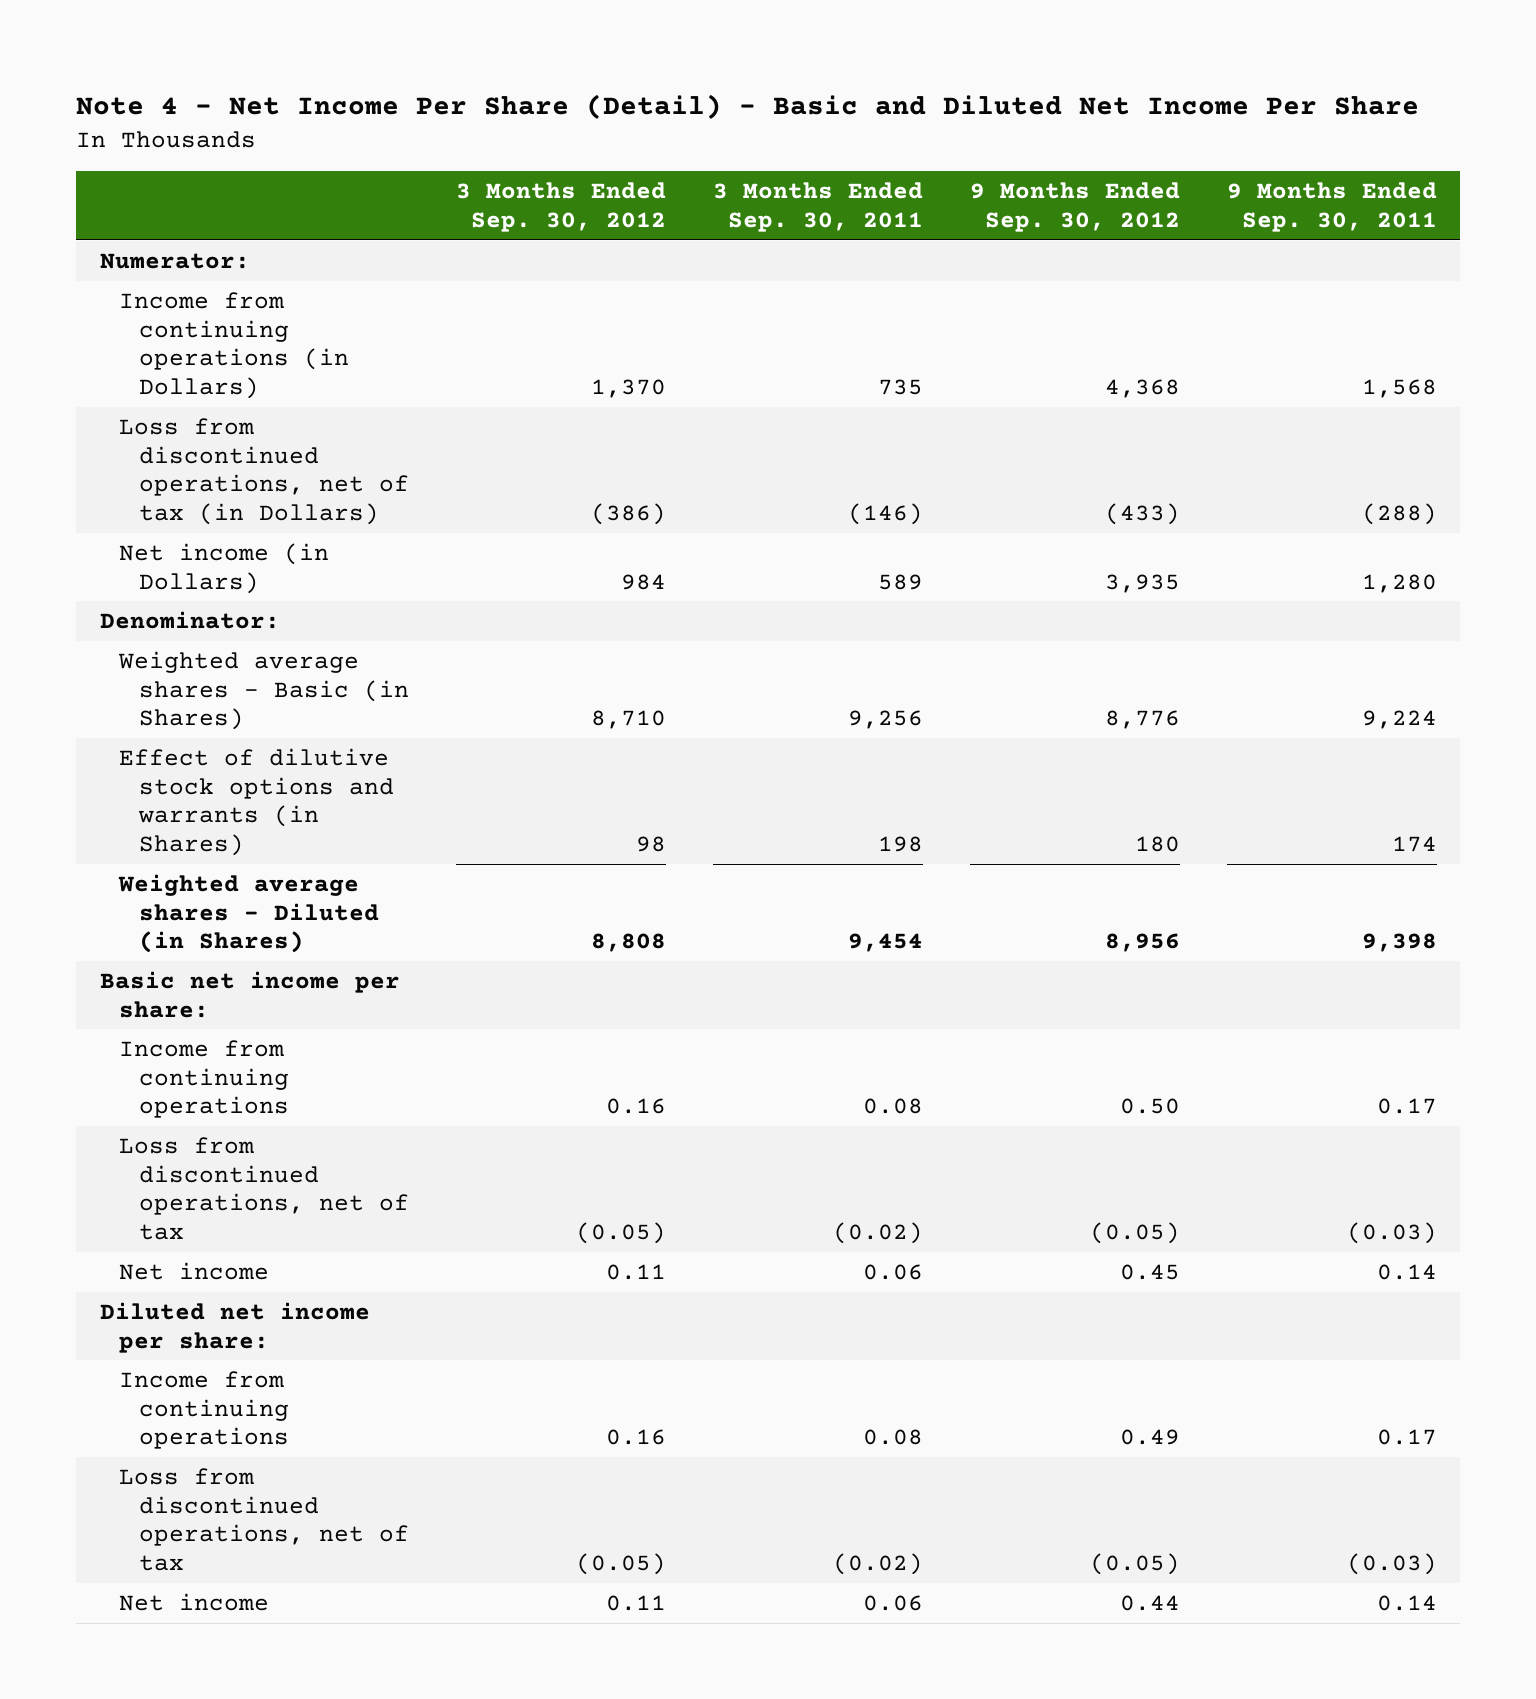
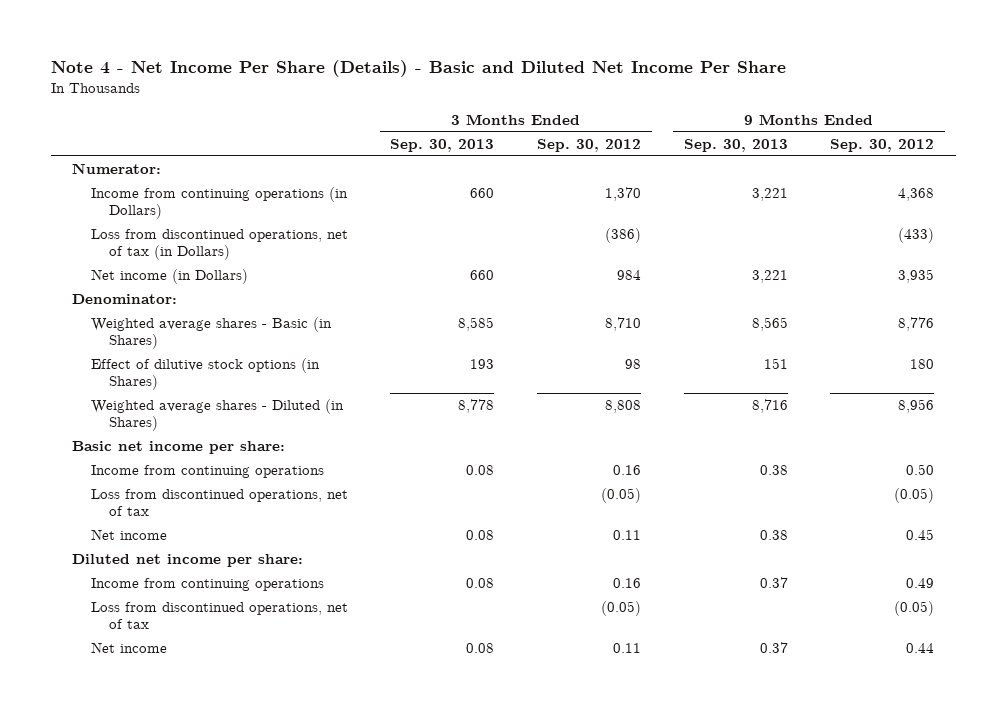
- Note 4 - Net Income Per Share (Detail) - Basic and Diluted Net Income Per Share
+ Note 4 - Net Income Per Share (Details) - Basic and Diluted Net Income Per Share
- | 3 Months Ended Sep. 30, 2012 | 3 Months Ended Sep. 30, 2011 | 9 Months Ended Sep. 30, 2012 | 9 Months Ended Sep. 30, 2011
+ | 3 Months Ended Sep. 30, 2013 | 3 Months Ended Sep. 30, 2012 | 9 Months Ended Sep. 30, 2013 | 9 Months Ended Sep. 30, 2012
- Effect of dilutive stock options and warrants (in Shares) | 98 | 198 | 180 | 174
+ Effect of dilutive stock options (in Shares) | 193 | 98 | 151 | 180

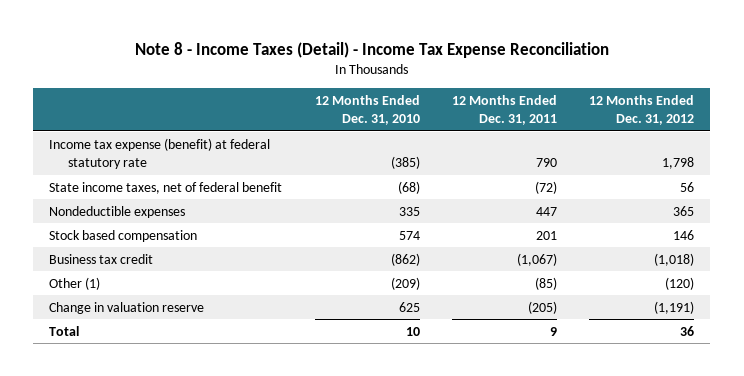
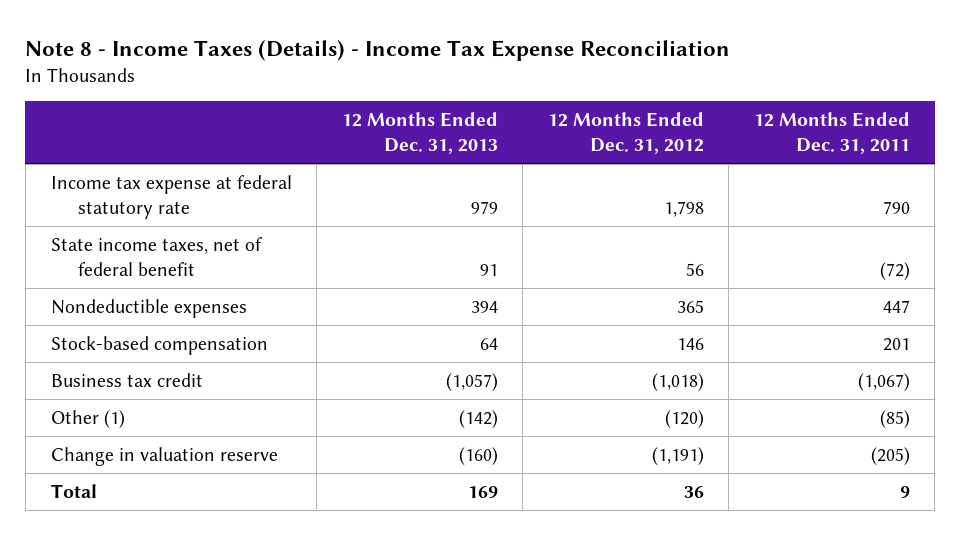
- Note 8 - Income Taxes (Detail) - Income Tax Expense Reconciliation
+ Note 8 - Income Taxes (Details) - Income Tax Expense Reconciliation
- | 12 Months Ended Dec. 31, 2010 | 12 Months Ended Dec. 31, 2011 | 12 Months Ended Dec. 31, 2012
+ | 12 Months Ended Dec. 31, 2013 | 12 Months Ended Dec. 31, 2012 | 12 Months Ended Dec. 31, 2011
- Income tax expense (benefit) at federal statutory rate | (385) | 790 | 1,798
+ Income tax expense at federal statutory rate | 979 | 1,798 | 790
- Stock based compensation | 574 | 201 | 146
+ Stock-based compensation | 64 | 146 | 201

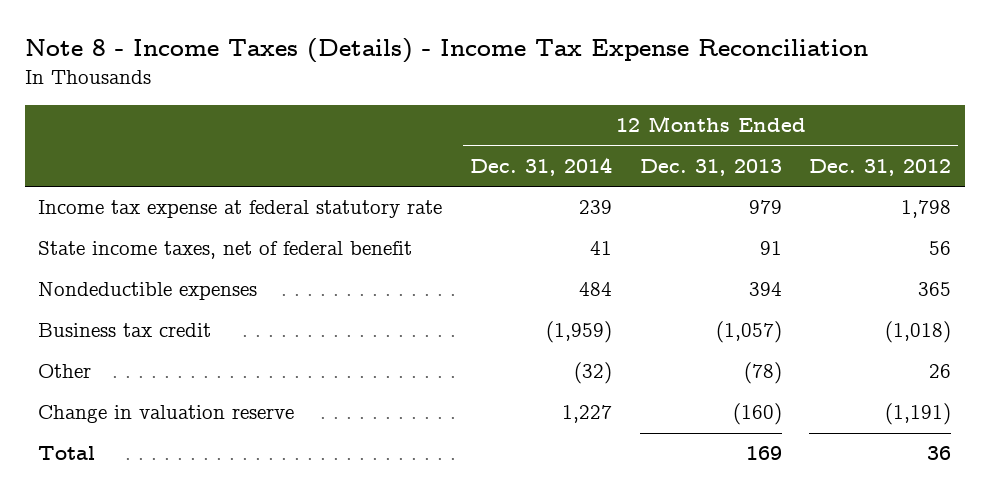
- | 12 Months Ended Dec. 31, 2013 | 12 Months Ended Dec. 31, 2012 | 12 Months Ended Dec. 31, 2011
+ | 12 Months Ended Dec. 31, 2014 | 12 Months Ended Dec. 31, 2013 | 12 Months Ended Dec. 31, 2012
- Stock-based compensation | 64 | 146 | 201
- Other (1) | (142) | (120) | (85)
+ Other | (32) | (78) | 26

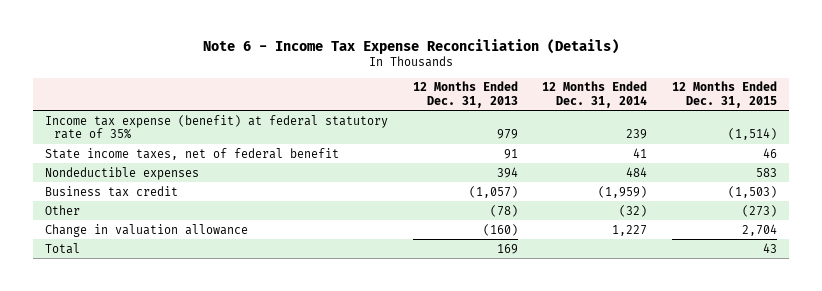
- Note 8 - Income Taxes (Details) - Income Tax Expense Reconciliation
+ Note 6 - Income Tax Expense Reconciliation (Details)
- | 12 Months Ended Dec. 31, 2014 | 12 Months Ended Dec. 31, 2013 | 12 Months Ended Dec. 31, 2012
+ | 12 Months Ended Dec. 31, 2013 | 12 Months Ended Dec. 31, 2014 | 12 Months Ended Dec. 31, 2015
- Income tax expense at federal statutory rate | 239 | 979 | 1,798
+ Income tax expense (benefit) at federal statutory rate of 35% | 979 | 239 | (1,514)
- Change in valuation reserve | 1,227 | (160) | (1,191)
+ Change in valuation allowance | (160) | 1,227 | 2,704

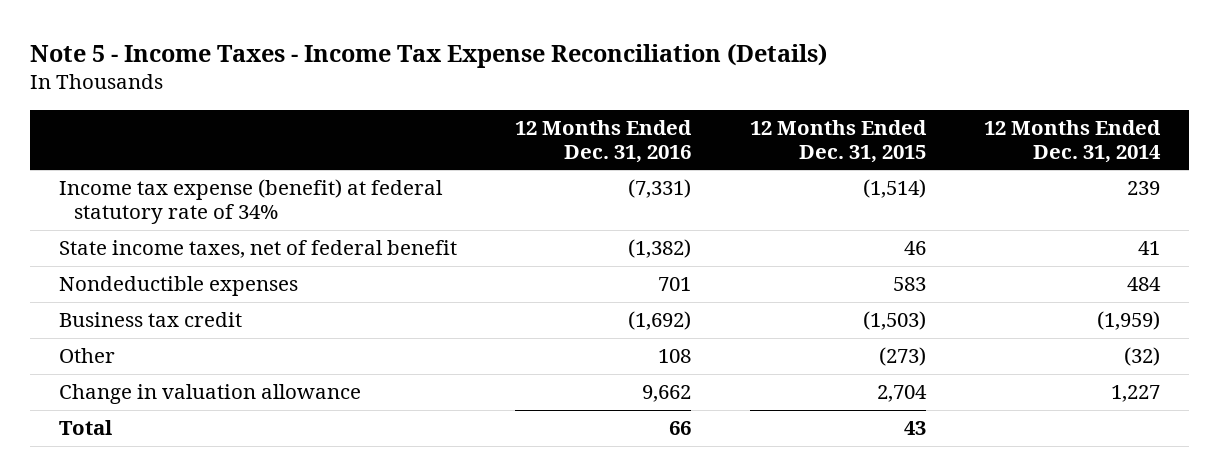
- Note 6 - Income Tax Expense Reconciliation (Details)
+ Note 5 - Income Taxes - Income Tax Expense Reconciliation (Details)
- | 12 Months Ended Dec. 31, 2013 | 12 Months Ended Dec. 31, 2014 | 12 Months Ended Dec. 31, 2015
+ | 12 Months Ended Dec. 31, 2016 | 12 Months Ended Dec. 31, 2015 | 12 Months Ended Dec. 31, 2014
- Income tax expense (benefit) at federal statutory rate of 35% | 979 | 239 | (1,514)
+ Income tax expense (benefit) at federal statutory rate of 34% | (7,331) | (1,514) | 239

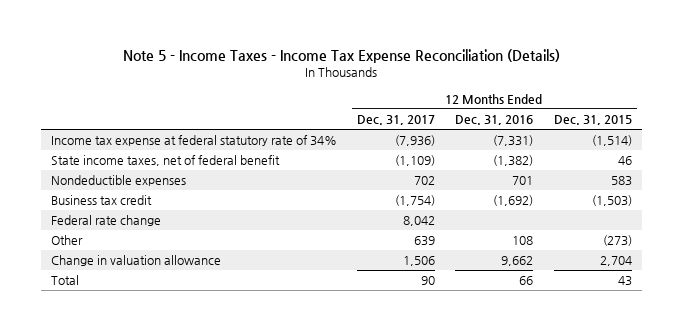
- | 12 Months Ended Dec. 31, 2016 | 12 Months Ended Dec. 31, 2015 | 12 Months Ended Dec. 31, 2014
+ | 12 Months Ended Dec. 31, 2017 | 12 Months Ended Dec. 31, 2016 | 12 Months Ended Dec. 31, 2015
- Income tax expense (benefit) at federal statutory rate of 34% | (7,331) | (1,514) | 239
+ Income tax expense at federal statutory rate of 34% | (7,936) | (7,331) | (1,514)
+ Federal rate change | 8,042 | |

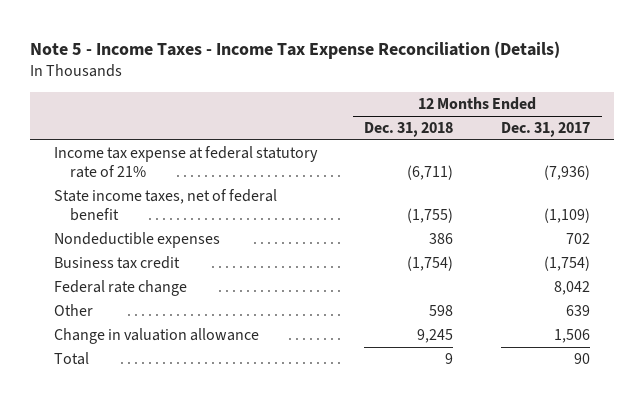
- | 12 Months Ended Dec. 31, 2017 | 12 Months Ended Dec. 31, 2016 | 12 Months Ended Dec. 31, 2015
+ | 12 Months Ended Dec. 31, 2018 | 12 Months Ended Dec. 31, 2017
- Income tax expense at federal statutory rate of 34% | (7,936) | (7,331) | (1,514)
+ Income tax expense at federal statutory rate of 21% | (6,711) | (7,936)

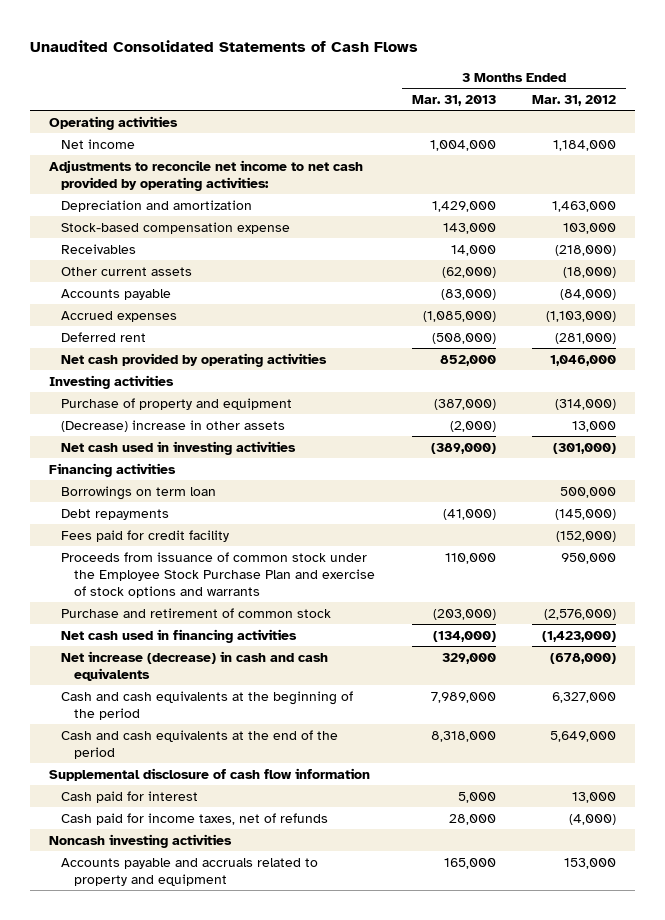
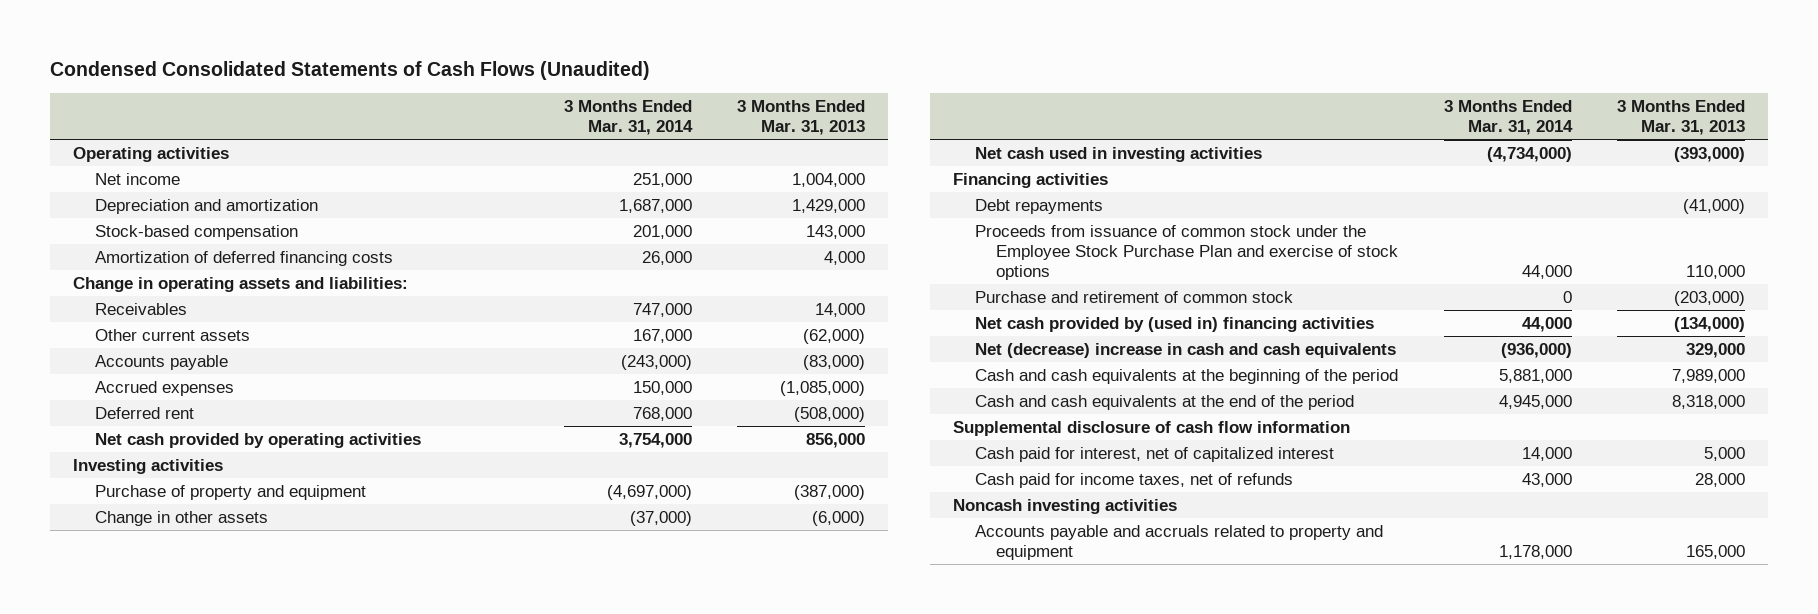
- Unaudited Consolidated Statements of Cash Flows
+ Condensed Consolidated Statements of Cash Flows (Unaudited)
- | 3 Months Ended Mar. 31, 2013 | 3 Months Ended Mar. 31, 2012
+ | 3 Months Ended Mar. 31, 2014 | 3 Months Ended Mar. 31, 2013
- Adjustments to reconcile net income to net cash provided by operating activities:
- Stock-based compensation expense | 143,000 | 103,000
+ Stock-based compensation | 201,000 | 143,000
+ Amortization of deferred financing costs | 26,000 | 4,000
+ Change in operating assets and liabilities:
- Net cash provided by operating activities | 852,000 | 1,046,000
+ Net cash provided by operating activities | 3,754,000 | 856,000
- (Decrease) increase in other assets | (2,000) | 13,000
- Net cash used in investing activities | (389,000) | (301,000)
+ Change in other assets | (37,000) | (6,000)
+ Net cash used in investing activities | (4,734,000) | (393,000)
- Borrowings on term loan | | 500,000
- Fees paid for credit facility | | (152,000)
- Proceeds from issuance of common stock under the Employee Stock Purchase Plan and exercise of stock options and warrants | 110,000 | 950,000
+ Proceeds from issuance of common stock under the Employee Stock Purchase Plan and exercise of stock options | 44,000 | 110,000
- Net cash used in financing activities | (134,000) | (1,423,000)
- Net increase (decrease) in cash and cash equivalents | 329,000 | (678,000)
+ Net cash provided by (used in) financing activities | 44,000 | (134,000)
+ Net (decrease) increase in cash and cash equivalents | (936,000) | 329,000
- Cash paid for interest | 5,000 | 13,000
+ Cash paid for interest, net of capitalized interest | 14,000 | 5,000

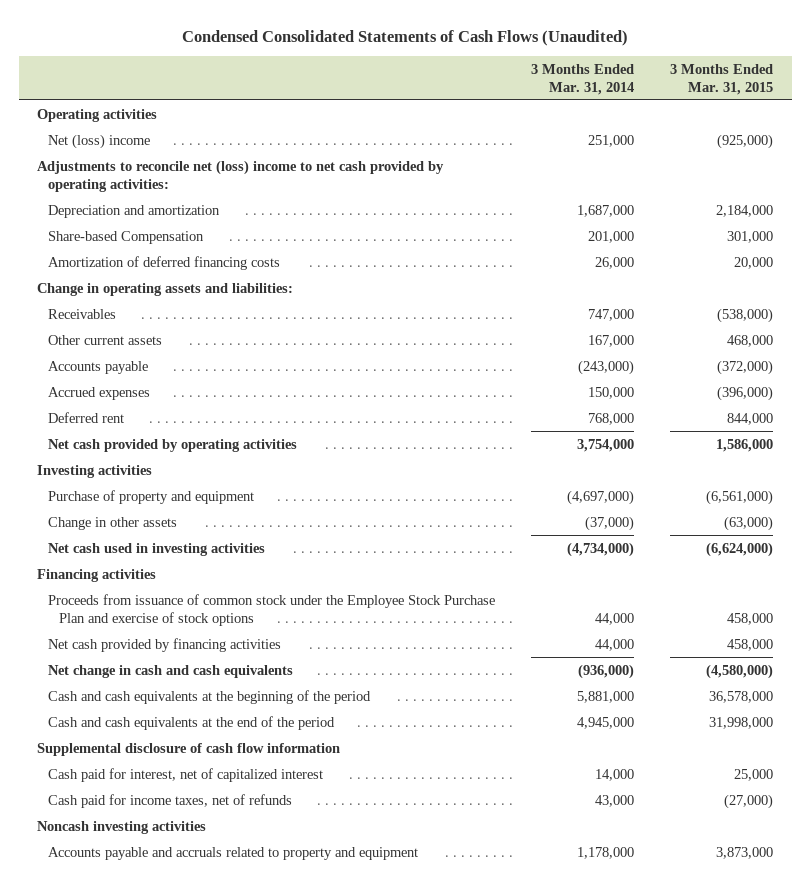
- | 3 Months Ended Mar. 31, 2014 | 3 Months Ended Mar. 31, 2013
+ | 3 Months Ended Mar. 31, 2014 | 3 Months Ended Mar. 31, 2015
- Net income | 251,000 | 1,004,000
+ Net (loss) income | 251,000 | (925,000)
+ Adjustments to reconcile net (loss) income to net cash provided by operating activities:
- Stock-based compensation | 201,000 | 143,000
+ Share-based Compensation | 201,000 | 301,000
- Debt repayments | | (41,000)
- Purchase and retirement of common stock | 0 | (203,000)
- Net cash provided by (used in) financing activities | 44,000 | (134,000)
- Net (decrease) increase in cash and cash equivalents | (936,000) | 329,000
+ Net cash provided by financing activities | 44,000 | 458,000
+ Net change in cash and cash equivalents | (936,000) | (4,580,000)

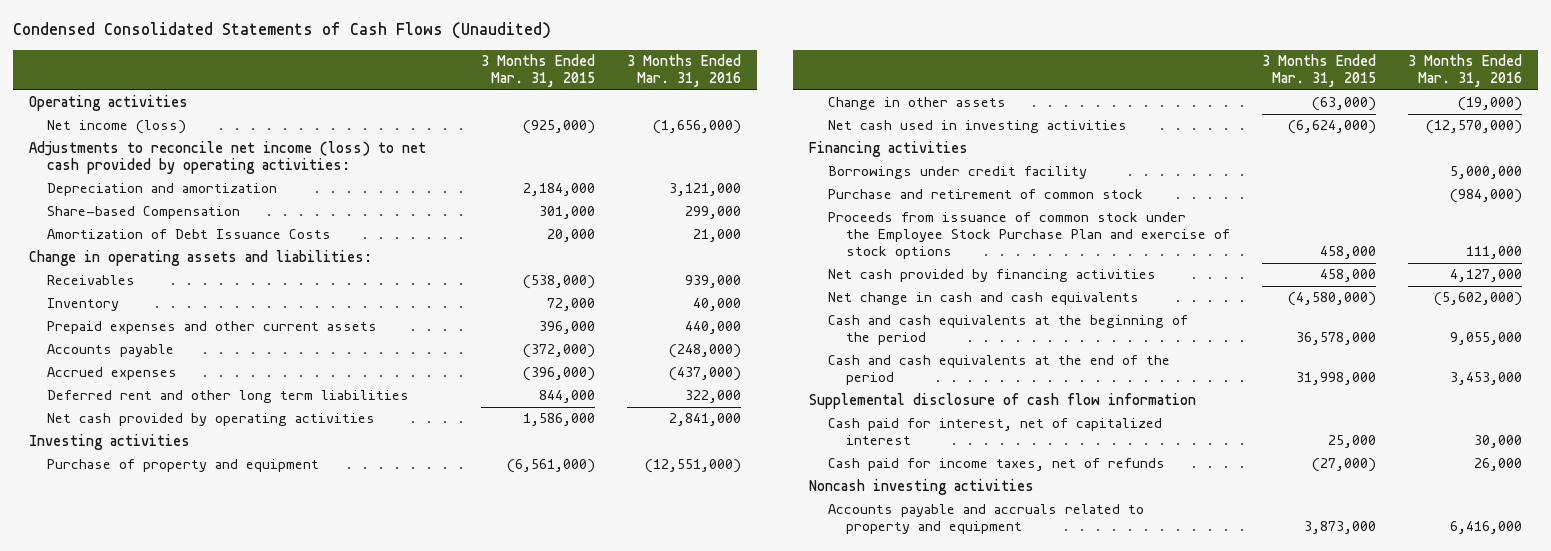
- | 3 Months Ended Mar. 31, 2014 | 3 Months Ended Mar. 31, 2015
+ | 3 Months Ended Mar. 31, 2015 | 3 Months Ended Mar. 31, 2016
- Net (loss) income | 251,000 | (925,000)
- Adjustments to reconcile net (loss) income to net cash provided by operating activities:
+ Net income (loss) | (925,000) | (1,656,000)
+ Adjustments to reconcile net income (loss) to net cash provided by operating activities:
- Amortization of deferred financing costs | 26,000 | 20,000
+ Amortization of Debt Issuance Costs | 20,000 | 21,000
- Other current assets | 167,000 | 468,000
+ Inventory | 72,000 | 40,000
+ Prepaid expenses and other current assets | 396,000 | 440,000
- Deferred rent | 768,000 | 844,000
+ Deferred rent and other long term liabilities | 844,000 | 322,000
+ Borrowings under credit facility | | 5,000,000
+ Purchase and retirement of common stock | | (984,000)

